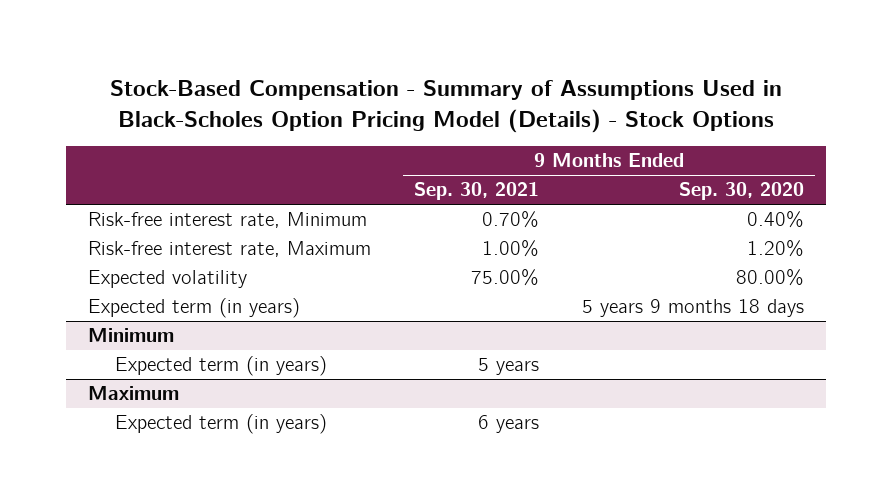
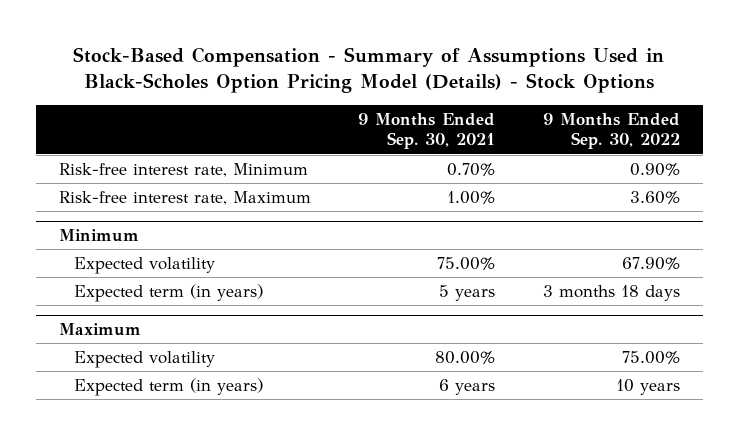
- | 9 Months Ended Sep. 30, 2021 | 9 Months Ended Sep. 30, 2020
+ | 9 Months Ended Sep. 30, 2021 | 9 Months Ended Sep. 30, 2022
- Expected volatility | 75.00% | 80.00%
- Expected term (in years) | | 5 years 9 months 18 days
@ Minimum
+ Expected volatility | 75.00% | 67.90%
@ Maximum
+ Expected volatility | 80.00% | 75.00%

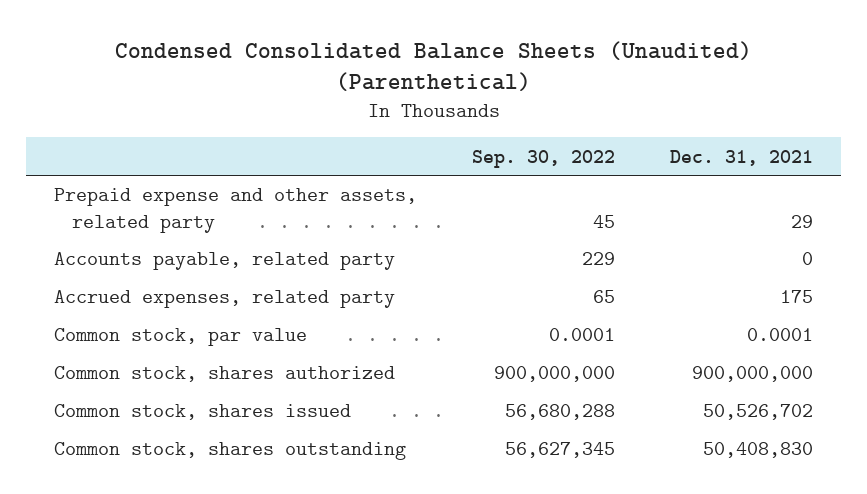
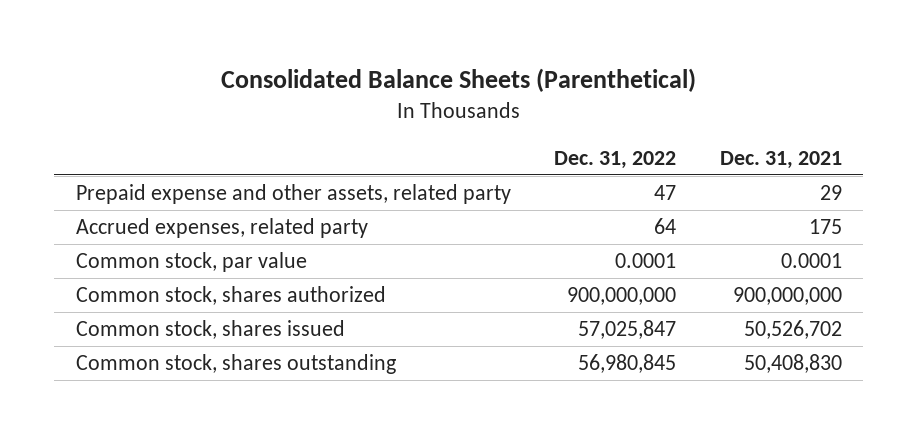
- Condensed Consolidated Balance Sheets (Unaudited) (Parenthetical)
+ Consolidated Balance Sheets (Parenthetical)
- | Sep. 30, 2022 | Dec. 31, 2021
+ | Dec. 31, 2022 | Dec. 31, 2021
- Accounts payable, related party | 229 | 0

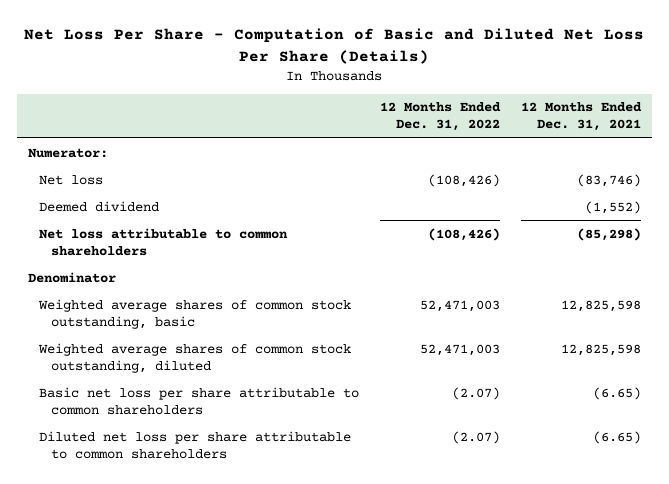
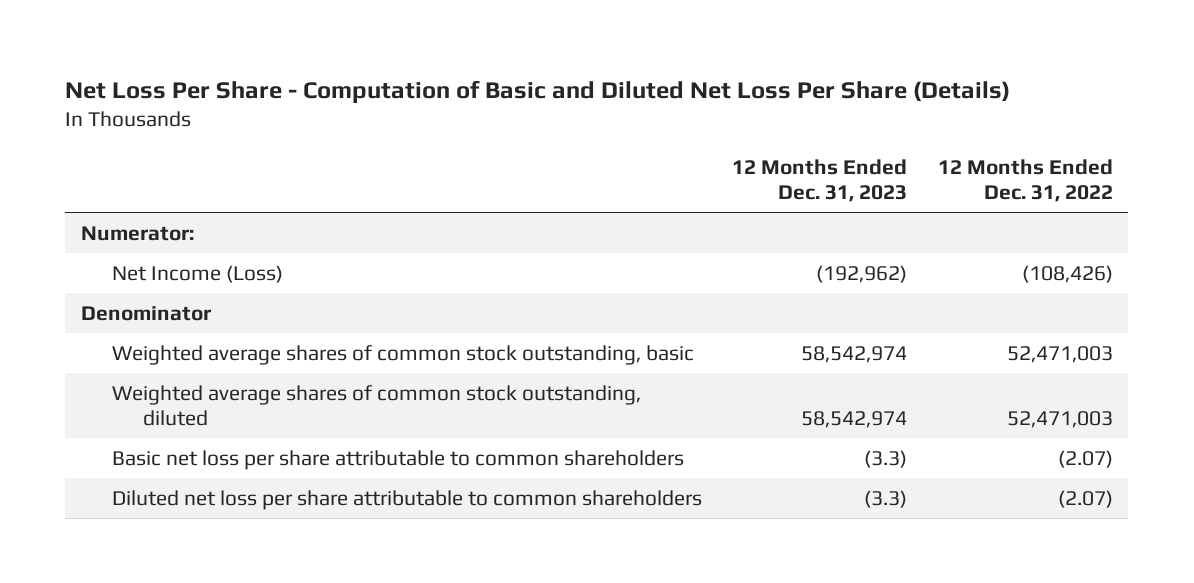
- | 12 Months Ended Dec. 31, 2022 | 12 Months Ended Dec. 31, 2021
+ | 12 Months Ended Dec. 31, 2023 | 12 Months Ended Dec. 31, 2022
- Net loss | (108,426) | (83,746)
- Deemed dividend | | (1,552)
- Net loss attributable to common shareholders | (108,426) | (85,298)
+ Net Income (Loss) | (192,962) | (108,426)

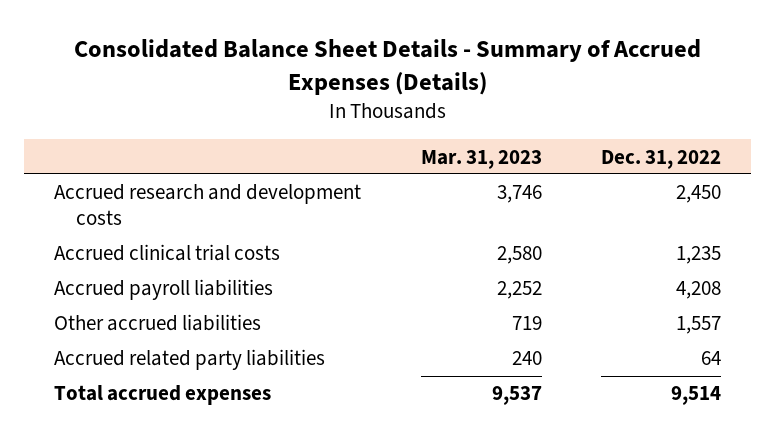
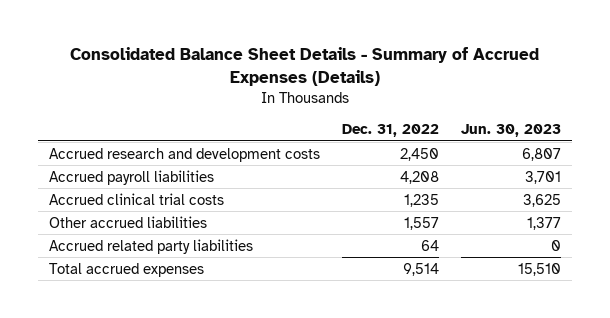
- | Mar. 31, 2023 | Dec. 31, 2022
+ | Dec. 31, 2022 | Jun. 30, 2023
moved down: Accrued clinical trial costs | 1,235 | 3,625

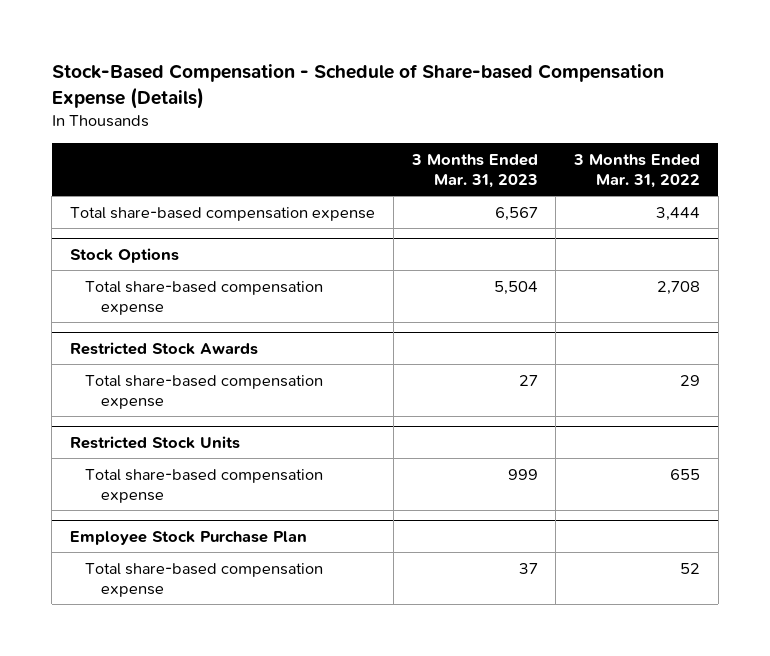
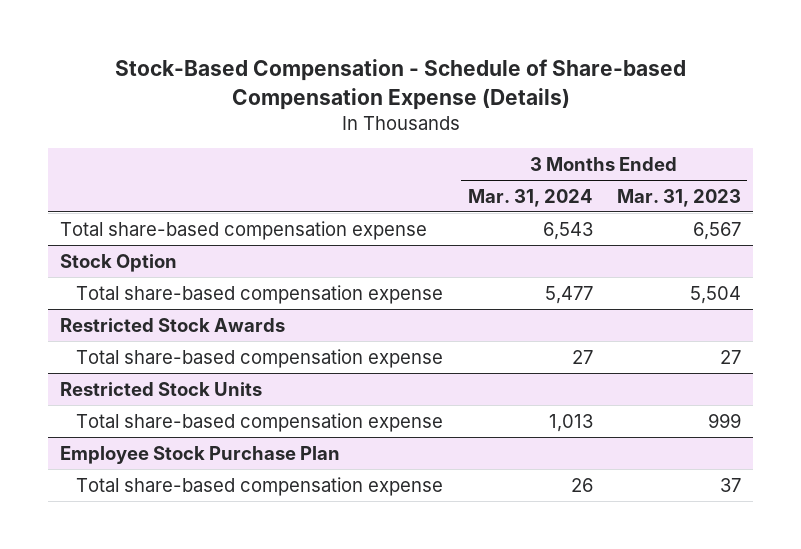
- | 3 Months Ended Mar. 31, 2023 | 3 Months Ended Mar. 31, 2022
+ | 3 Months Ended Mar. 31, 2024 | 3 Months Ended Mar. 31, 2023
- Stock Options
+ Stock Option

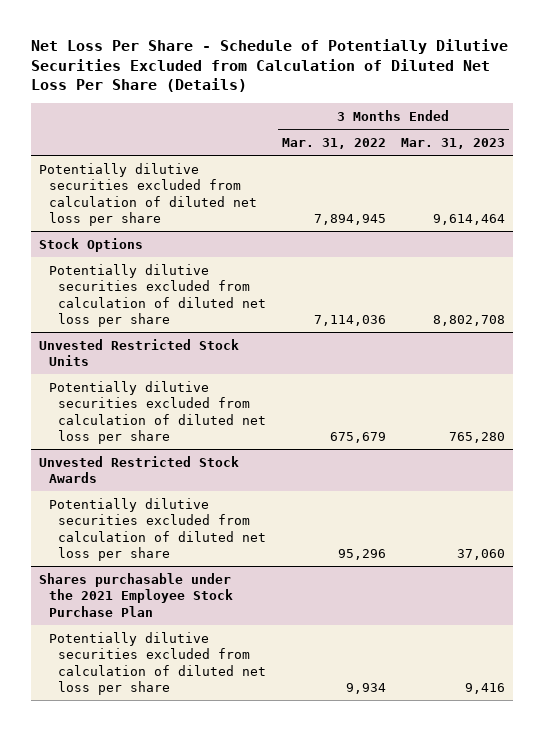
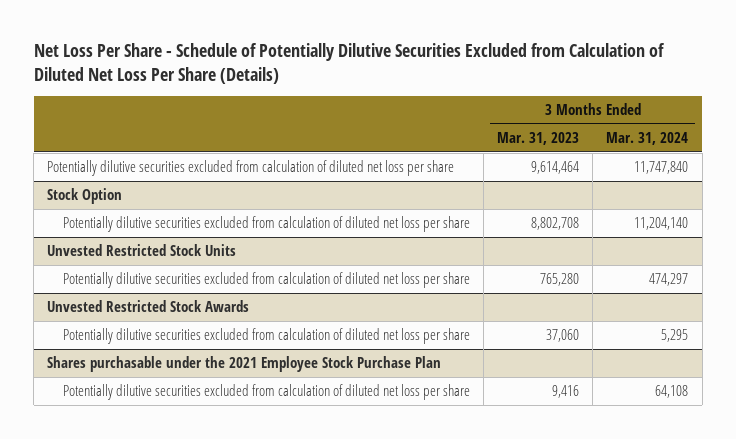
- | 3 Months Ended Mar. 31, 2022 | 3 Months Ended Mar. 31, 2023
+ | 3 Months Ended Mar. 31, 2023 | 3 Months Ended Mar. 31, 2024
- Stock Options
+ Stock Option

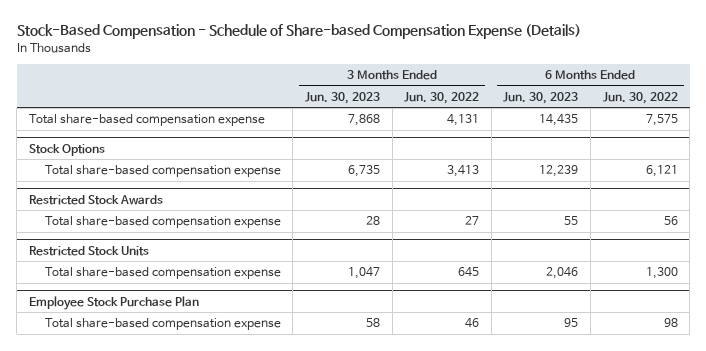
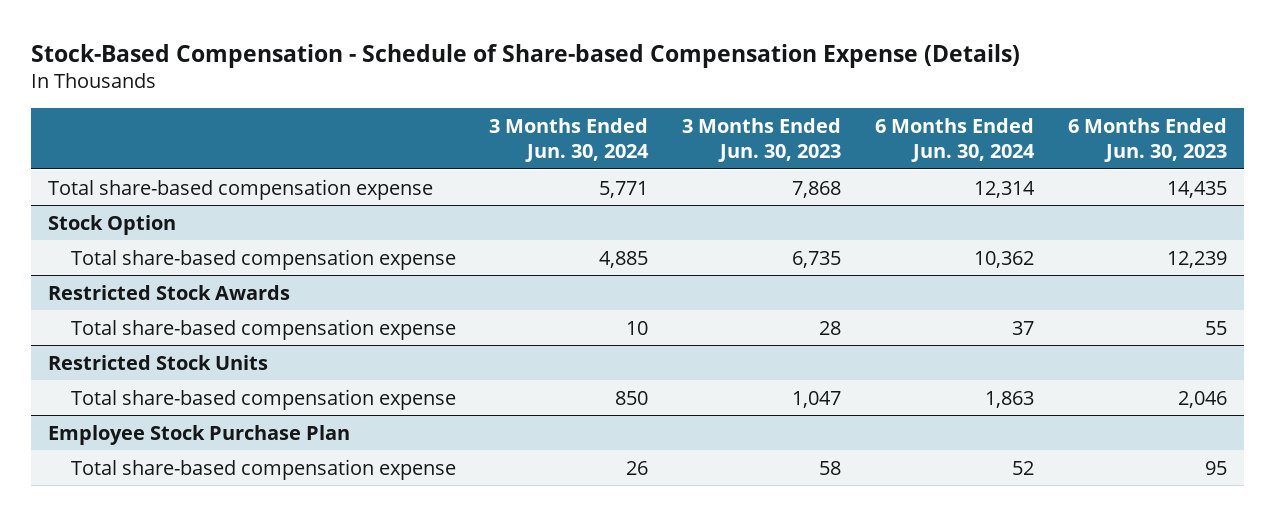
- | 3 Months Ended Jun. 30, 2023 | 3 Months Ended Jun. 30, 2022 | 6 Months Ended Jun. 30, 2023 | 6 Months Ended Jun. 30, 2022
+ | 3 Months Ended Jun. 30, 2024 | 3 Months Ended Jun. 30, 2023 | 6 Months Ended Jun. 30, 2024 | 6 Months Ended Jun. 30, 2023
- Stock Options
+ Stock Option

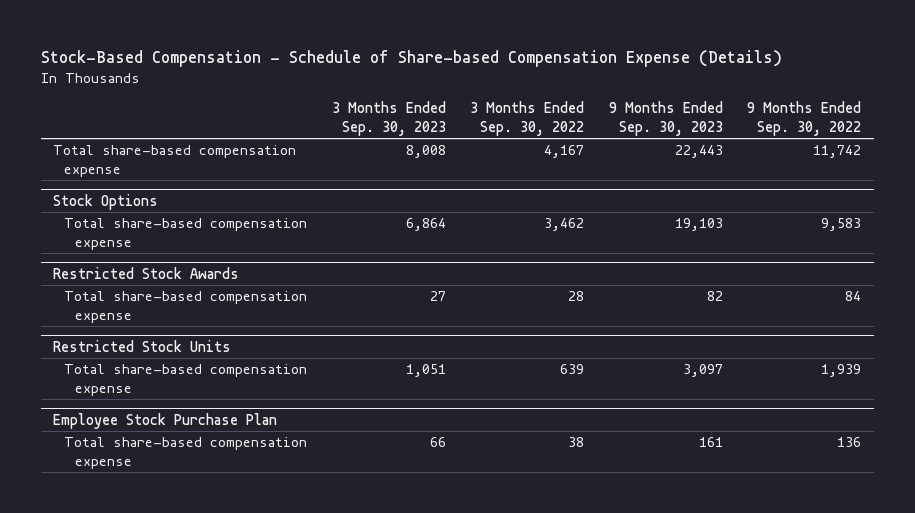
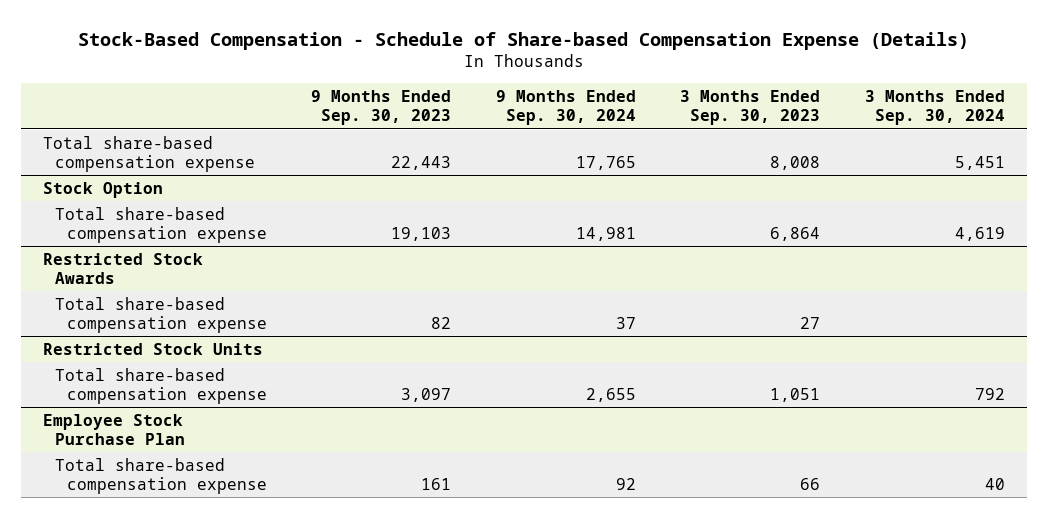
- | 3 Months Ended Sep. 30, 2023 | 3 Months Ended Sep. 30, 2022 | 9 Months Ended Sep. 30, 2023 | 9 Months Ended Sep. 30, 2022
+ | 9 Months Ended Sep. 30, 2023 | 9 Months Ended Sep. 30, 2024 | 3 Months Ended Sep. 30, 2023 | 3 Months Ended Sep. 30, 2024
- Stock Options
+ Stock Option

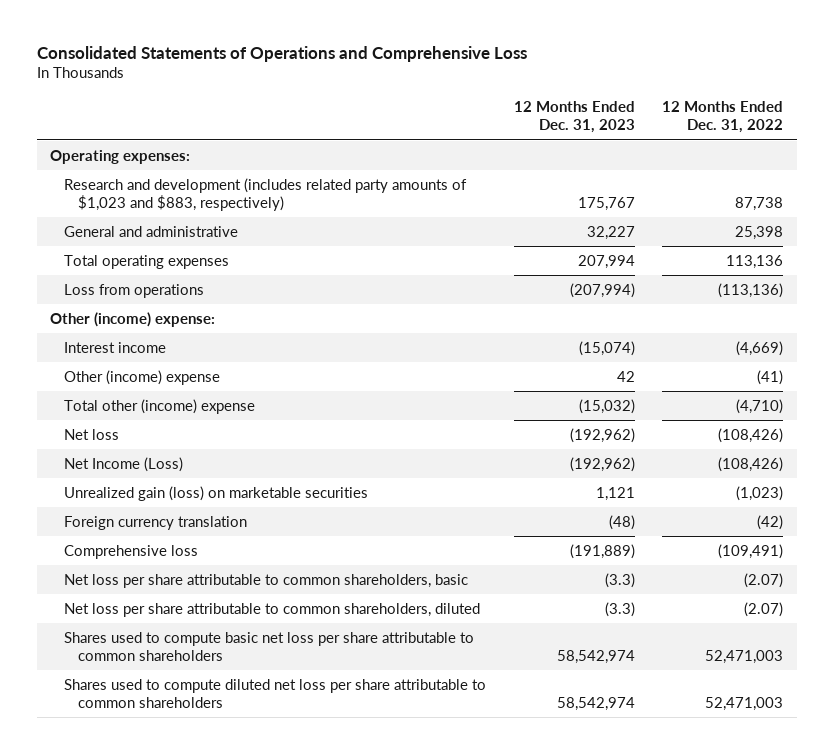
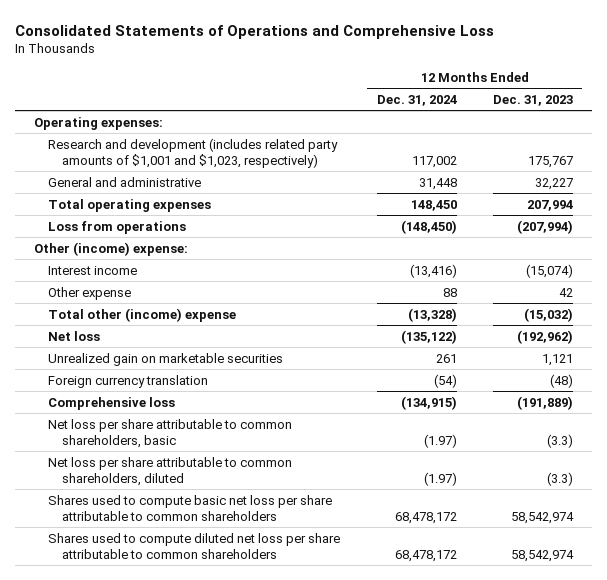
- | 12 Months Ended Dec. 31, 2023 | 12 Months Ended Dec. 31, 2022
+ | 12 Months Ended Dec. 31, 2024 | 12 Months Ended Dec. 31, 2023
- Research and development (includes related party amounts of $1,023 and $883, respectively) | 175,767 | 87,738
+ Research and development (includes related party amounts of $1,001 and $1,023, respectively) | 117,002 | 175,767
- Other (income) expense | 42 | (41)
+ Other expense | 88 | 42
- Net Income (Loss) | (192,962) | (108,426)
- Unrealized gain (loss) on marketable securities | 1,121 | (1,023)
+ Unrealized gain on marketable securities | 261 | 1,121

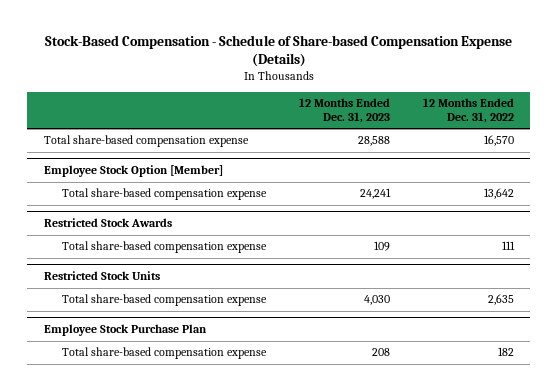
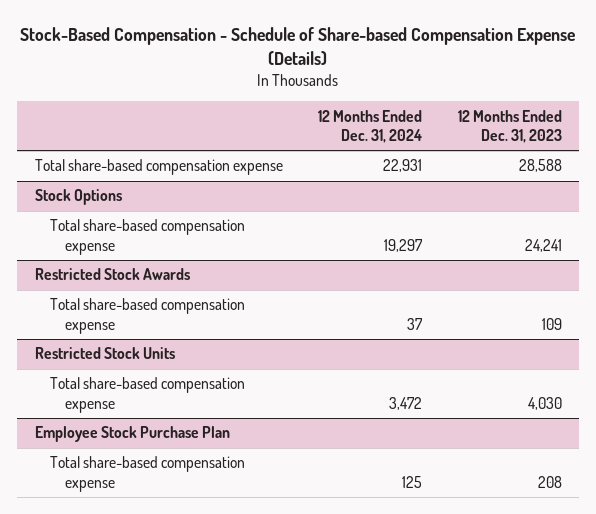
- | 12 Months Ended Dec. 31, 2023 | 12 Months Ended Dec. 31, 2022
+ | 12 Months Ended Dec. 31, 2024 | 12 Months Ended Dec. 31, 2023
- Employee Stock Option [Member]
+ Stock Options

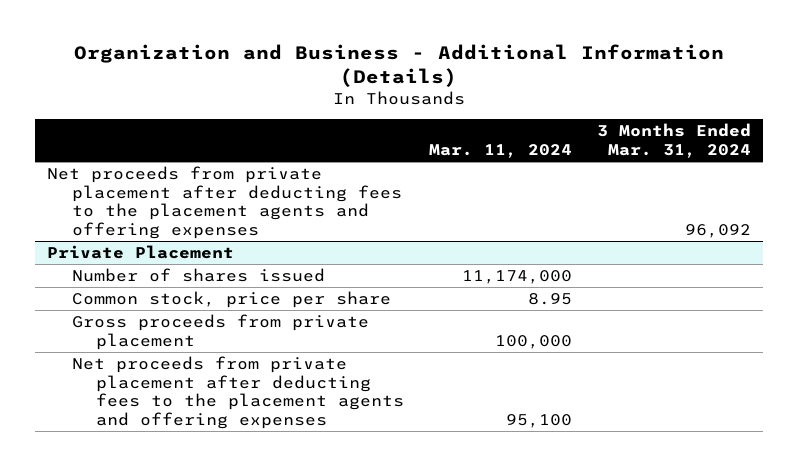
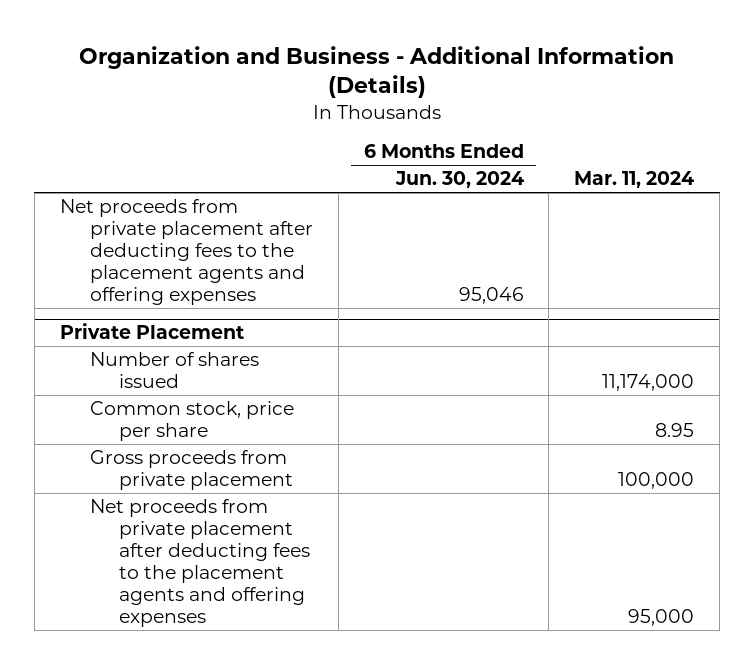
- | Mar. 11, 2024 | 3 Months Ended Mar. 31, 2024
+ | 6 Months Ended Jun. 30, 2024 | Mar. 11, 2024
@ Private Placement
- Net proceeds from private placement after deducting fees to the placement agents and offering expenses | 95,100 |
+ Net proceeds from private placement after deducting fees to the placement agents and offering expenses | | 95,000

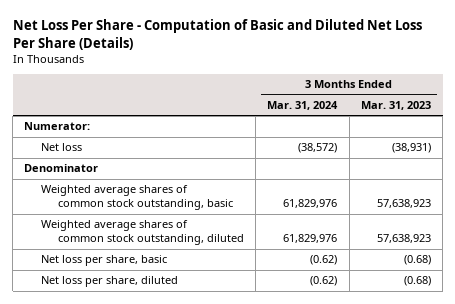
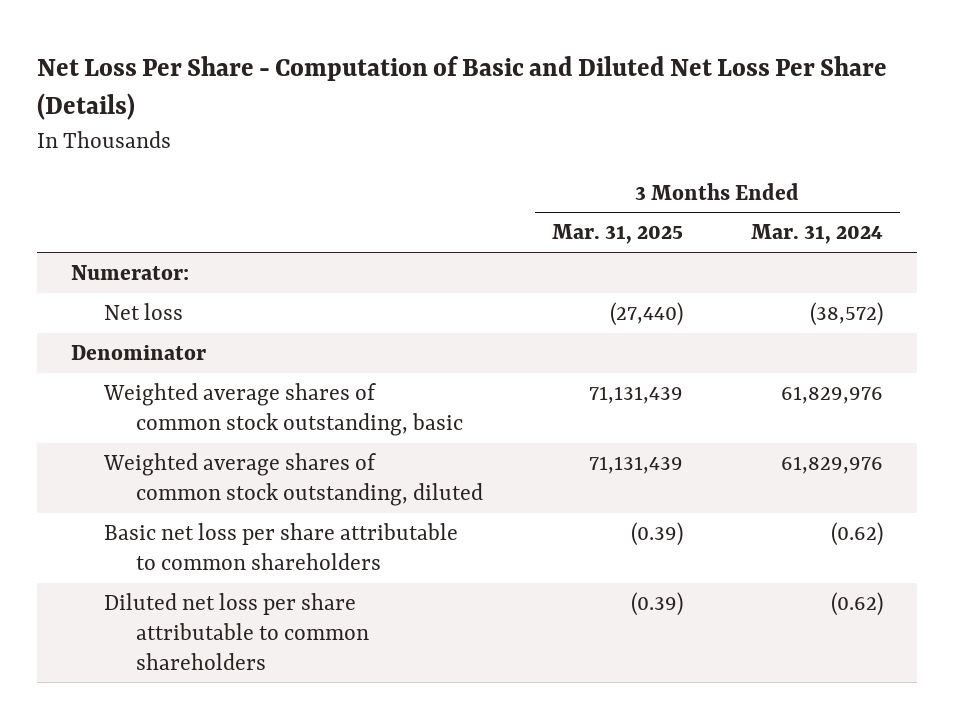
- | 3 Months Ended Mar. 31, 2024 | 3 Months Ended Mar. 31, 2023
+ | 3 Months Ended Mar. 31, 2025 | 3 Months Ended Mar. 31, 2024
- Net loss per share, basic | (0.62) | (0.68)
- Net loss per share, diluted | (0.62) | (0.68)
+ Basic net loss per share attributable to common shareholders | (0.39) | (0.62)
+ Diluted net loss per share attributable to common shareholders | (0.39) | (0.62)

